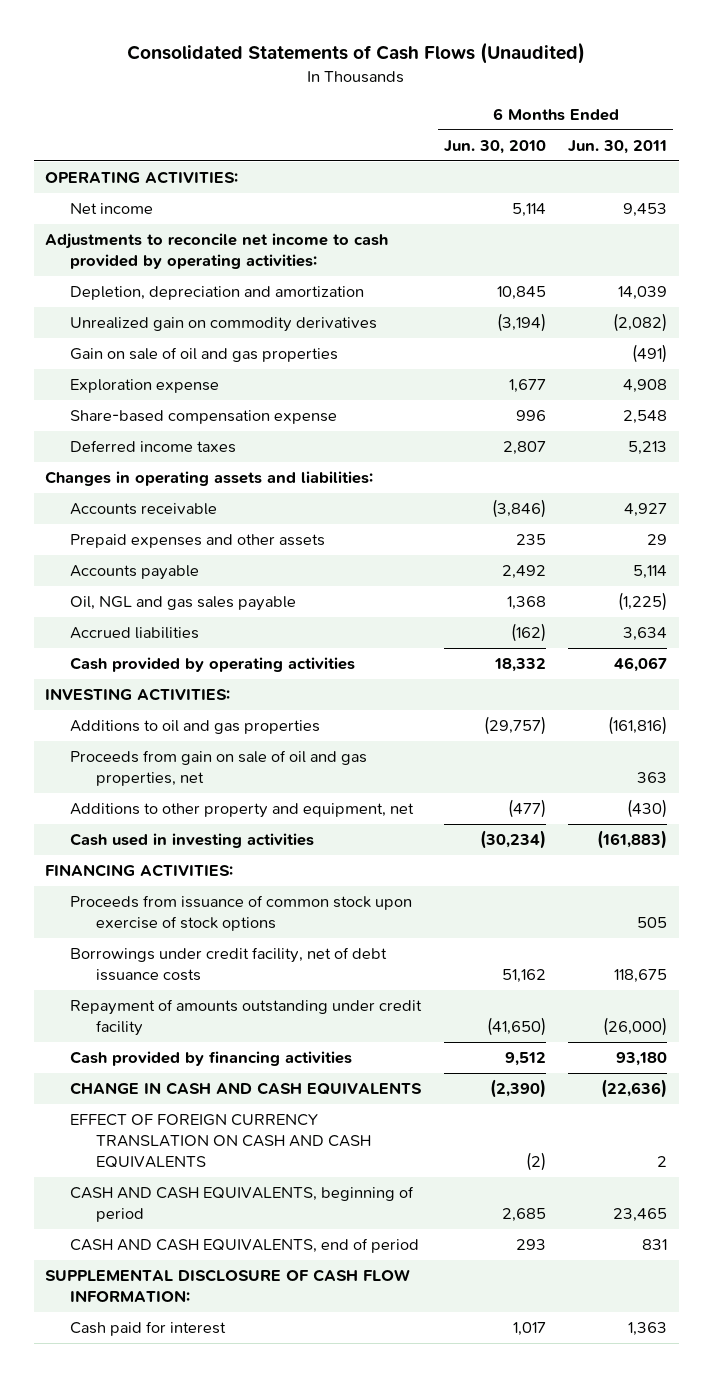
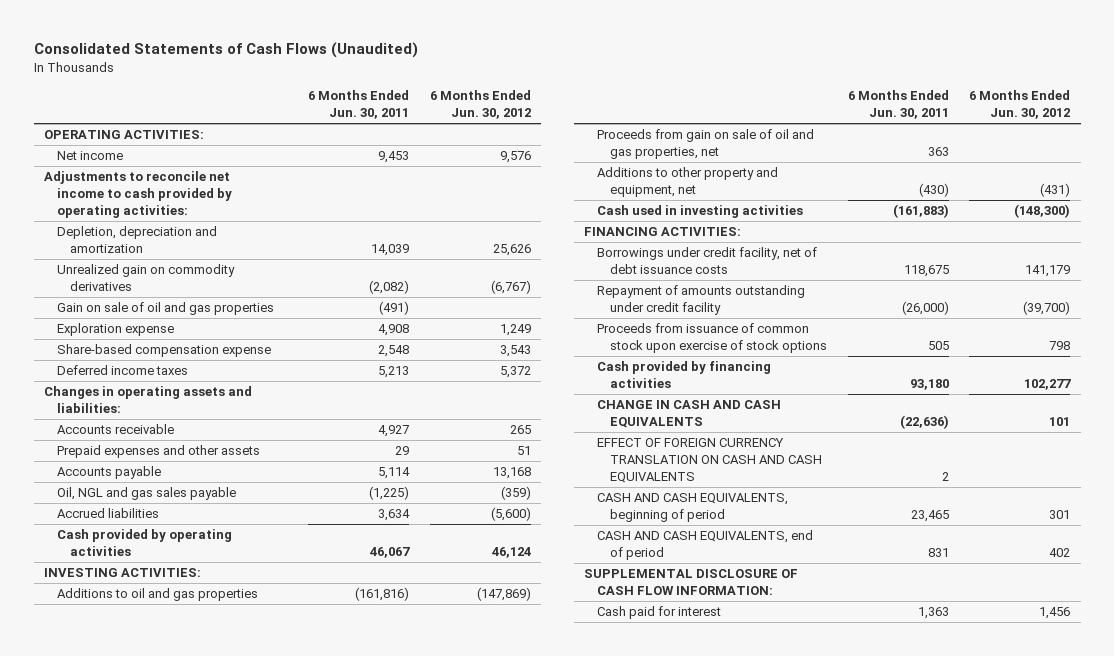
- | 6 Months Ended Jun. 30, 2010 | 6 Months Ended Jun. 30, 2011
+ | 6 Months Ended Jun. 30, 2011 | 6 Months Ended Jun. 30, 2012
moved down: Proceeds from issuance of common stock upon exercise of stock options | 505 | 798

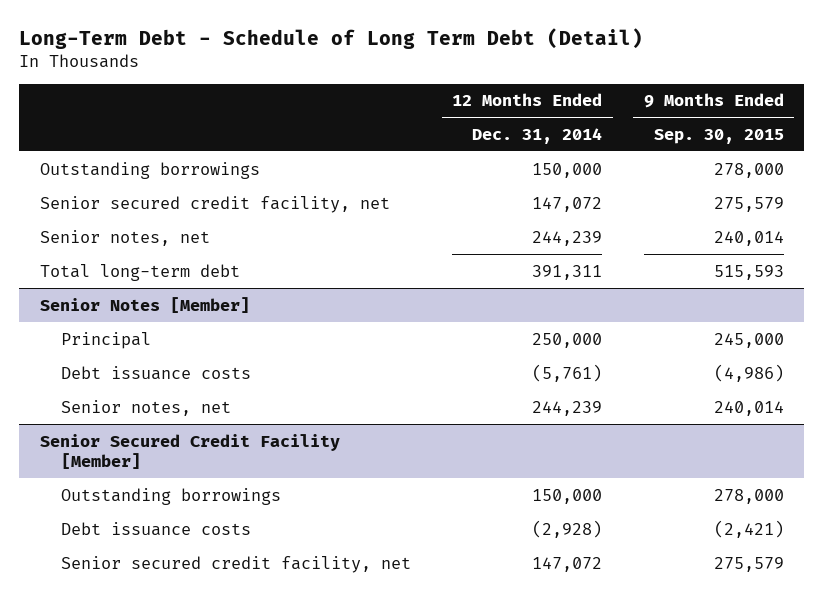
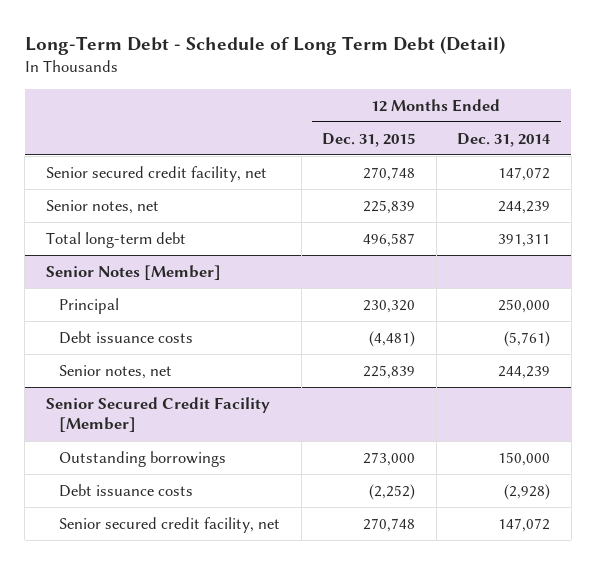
- | 12 Months Ended Dec. 31, 2014 | 9 Months Ended Sep. 30, 2015
+ | 12 Months Ended Dec. 31, 2015 | 12 Months Ended Dec. 31, 2014
- Outstanding borrowings | 150,000 | 278,000

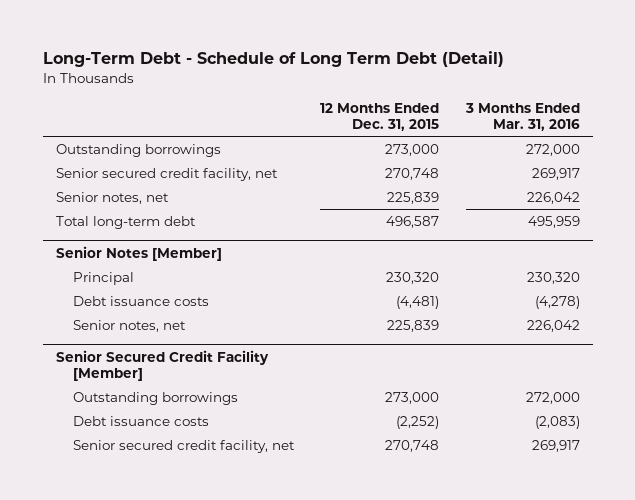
- | 12 Months Ended Dec. 31, 2015 | 12 Months Ended Dec. 31, 2014
+ | 12 Months Ended Dec. 31, 2015 | 3 Months Ended Mar. 31, 2016
+ Outstanding borrowings | 273,000 | 272,000

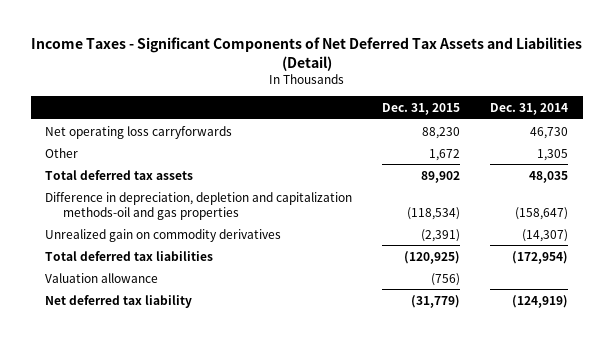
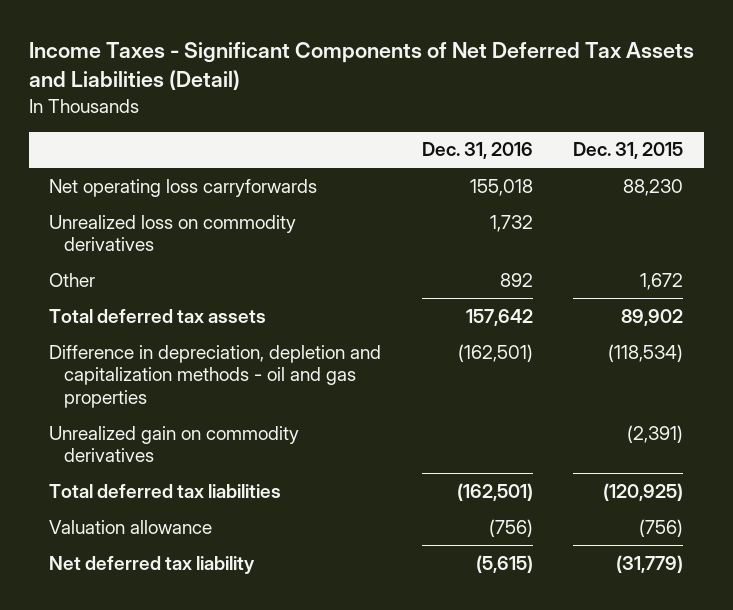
- | Dec. 31, 2015 | Dec. 31, 2014
+ | Dec. 31, 2016 | Dec. 31, 2015
+ Unrealized loss on commodity derivatives | 1,732 |
- Difference in depreciation, depletion and capitalization methods-oil and gas properties | (118,534) | (158,647)
+ Difference in depreciation, depletion and capitalization methods - oil and gas properties | (162,501) | (118,534)

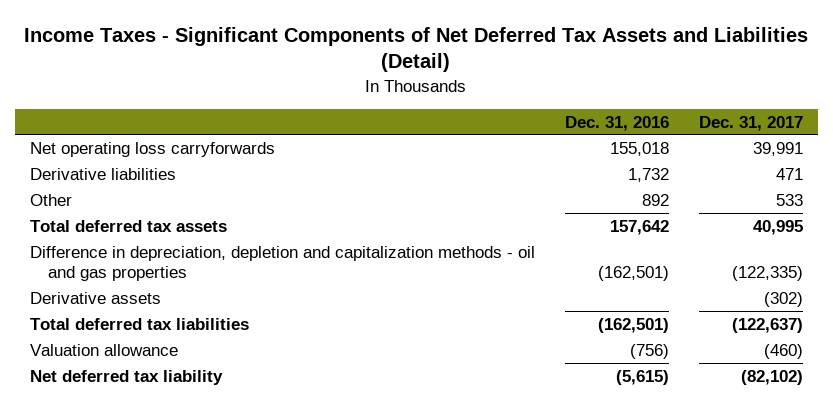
- | Dec. 31, 2016 | Dec. 31, 2015
+ | Dec. 31, 2016 | Dec. 31, 2017
- Unrealized loss on commodity derivatives | 1,732 |
+ Derivative liabilities | 1,732 | 471
- Unrealized gain on commodity derivatives | | (2,391)
+ Derivative assets | | (302)

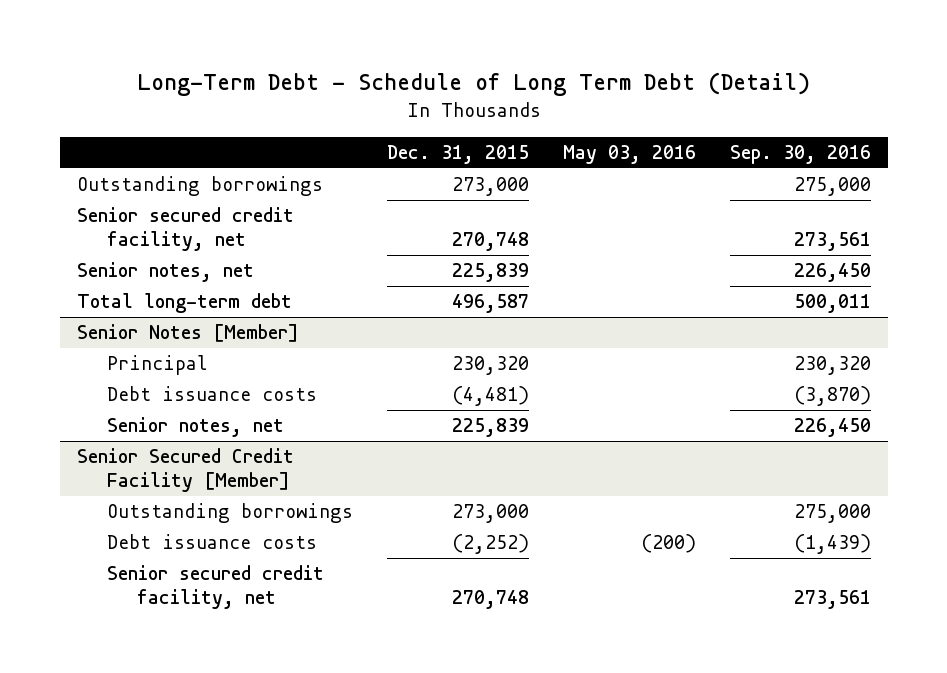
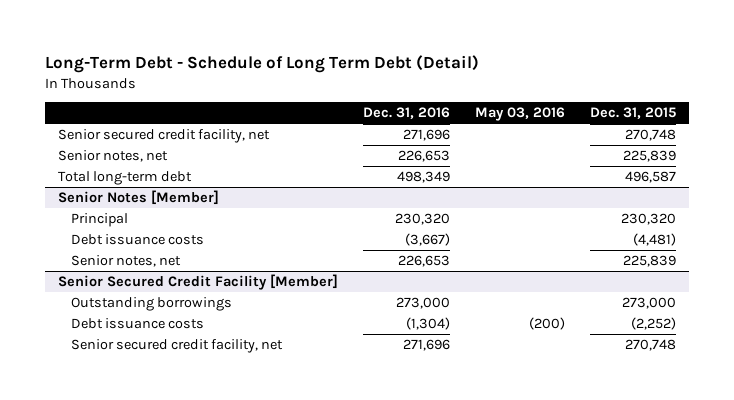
- | Dec. 31, 2015 | May 03, 2016 | Sep. 30, 2016
+ | Dec. 31, 2016 | May 03, 2016 | Dec. 31, 2015
- Outstanding borrowings | 273,000 | | 275,000

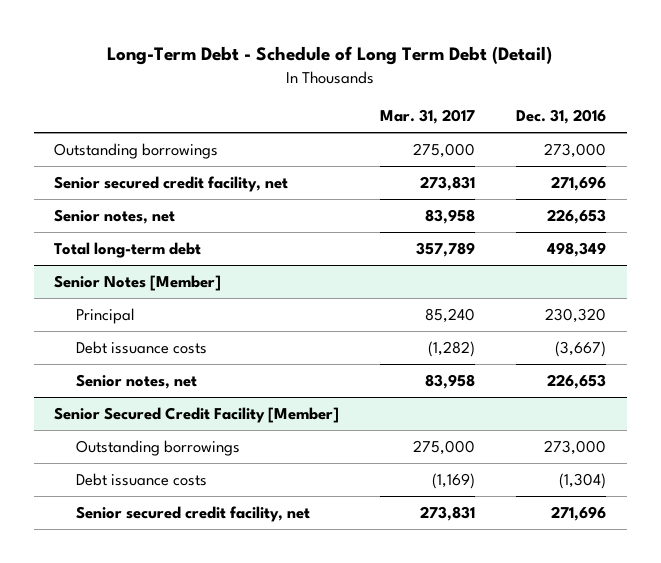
- | Dec. 31, 2016 | May 03, 2016 | Dec. 31, 2015
+ | Mar. 31, 2017 | Dec. 31, 2016
+ Outstanding borrowings | 275,000 | 273,000

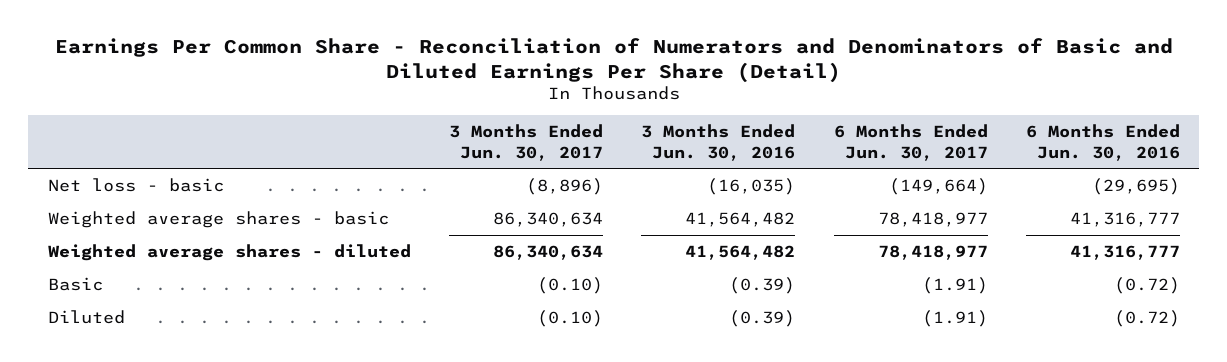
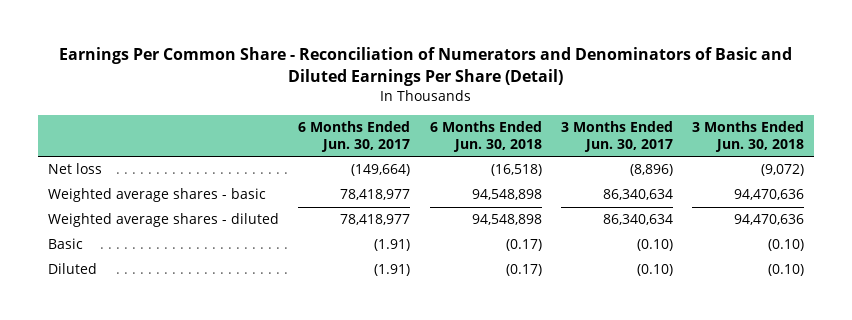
- | 3 Months Ended Jun. 30, 2017 | 3 Months Ended Jun. 30, 2016 | 6 Months Ended Jun. 30, 2017 | 6 Months Ended Jun. 30, 2016
+ | 6 Months Ended Jun. 30, 2017 | 6 Months Ended Jun. 30, 2018 | 3 Months Ended Jun. 30, 2017 | 3 Months Ended Jun. 30, 2018
- Net loss - basic | (8,896) | (16,035) | (149,664) | (29,695)
+ Net loss | (149,664) | (16,518) | (8,896) | (9,072)

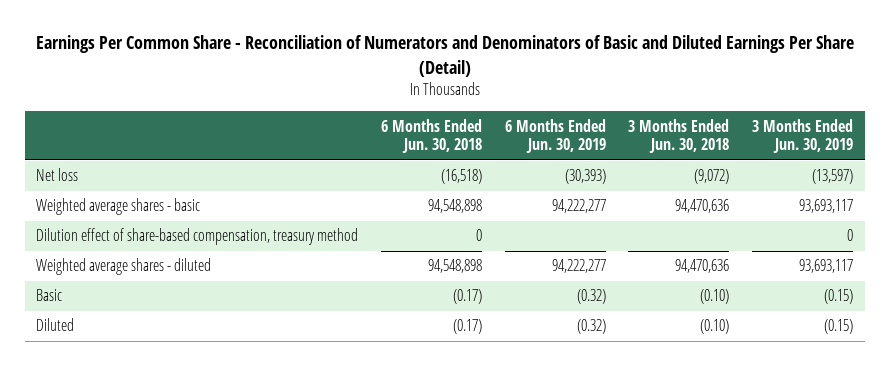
- | 6 Months Ended Jun. 30, 2017 | 6 Months Ended Jun. 30, 2018 | 3 Months Ended Jun. 30, 2017 | 3 Months Ended Jun. 30, 2018
+ | 6 Months Ended Jun. 30, 2018 | 6 Months Ended Jun. 30, 2019 | 3 Months Ended Jun. 30, 2018 | 3 Months Ended Jun. 30, 2019
+ Dilution effect of share-based compensation, treasury method | 0 | | | 0

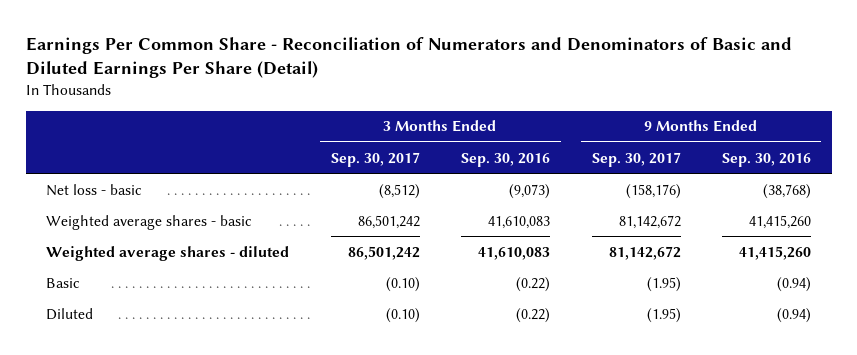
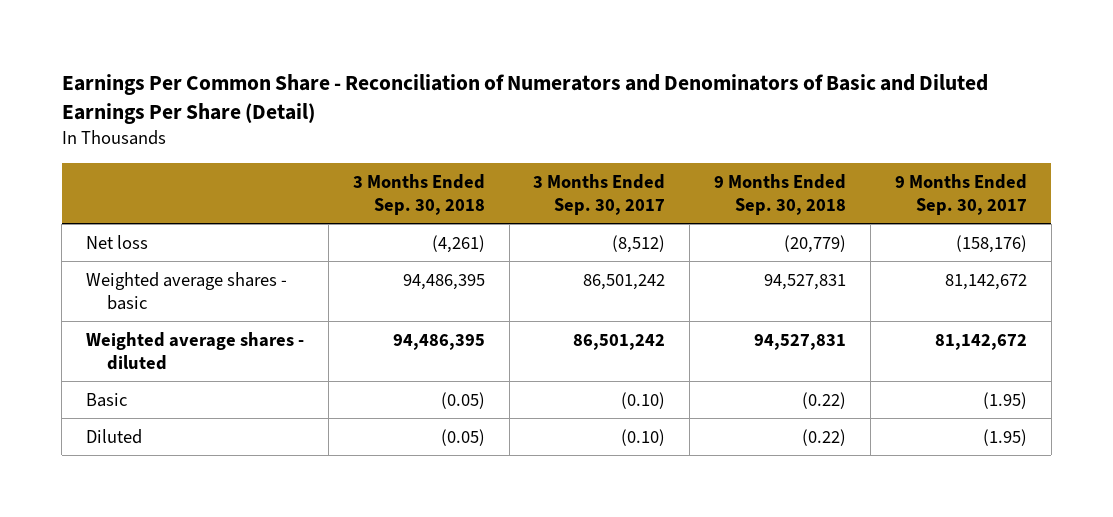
- | 3 Months Ended Sep. 30, 2017 | 3 Months Ended Sep. 30, 2016 | 9 Months Ended Sep. 30, 2017 | 9 Months Ended Sep. 30, 2016
+ | 3 Months Ended Sep. 30, 2018 | 3 Months Ended Sep. 30, 2017 | 9 Months Ended Sep. 30, 2018 | 9 Months Ended Sep. 30, 2017
- Net loss - basic | (8,512) | (9,073) | (158,176) | (38,768)
+ Net loss | (4,261) | (8,512) | (20,779) | (158,176)

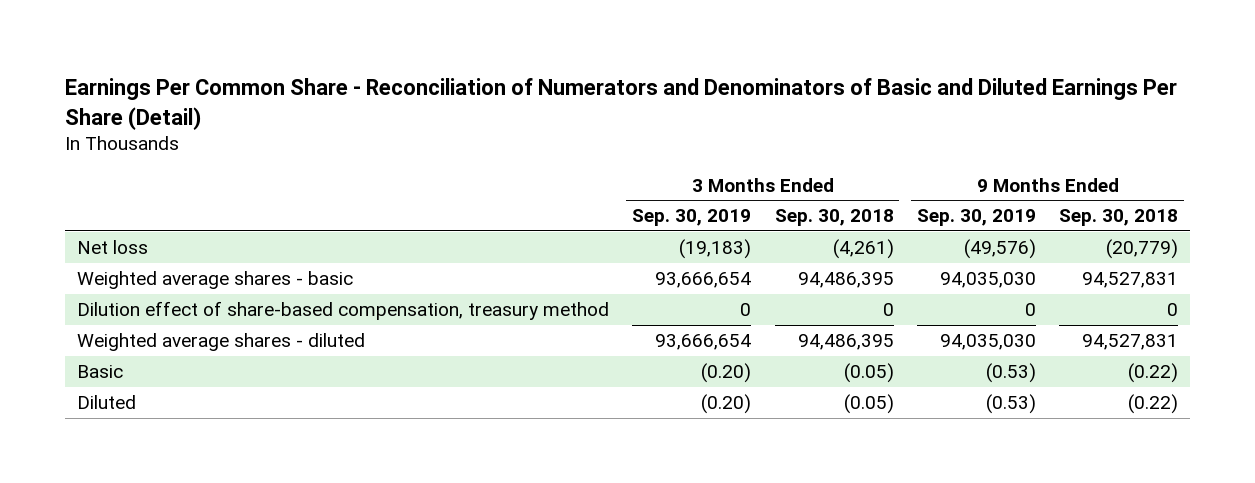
- | 3 Months Ended Sep. 30, 2018 | 3 Months Ended Sep. 30, 2017 | 9 Months Ended Sep. 30, 2018 | 9 Months Ended Sep. 30, 2017
+ | 3 Months Ended Sep. 30, 2019 | 3 Months Ended Sep. 30, 2018 | 9 Months Ended Sep. 30, 2019 | 9 Months Ended Sep. 30, 2018
+ Dilution effect of share-based compensation, treasury method | 0 | 0 | 0 | 0

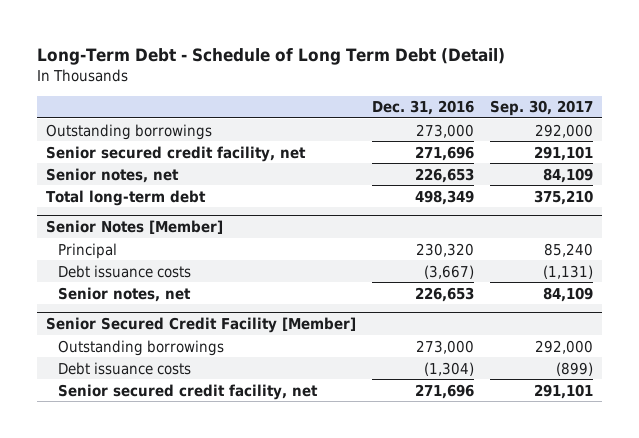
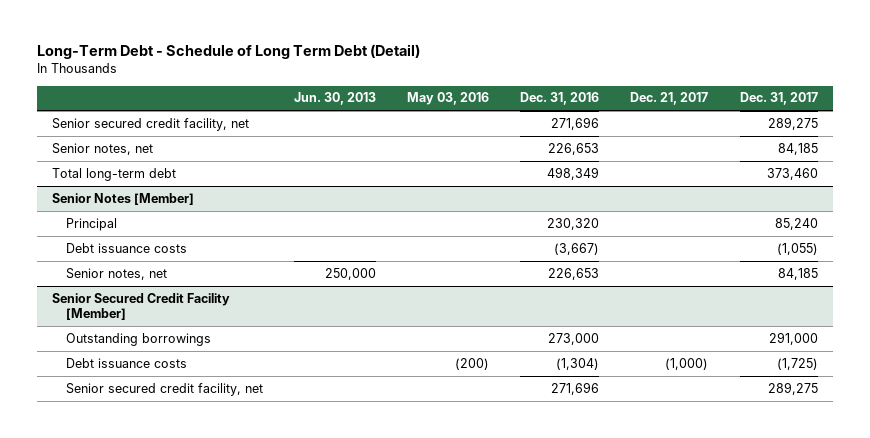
- | Dec. 31, 2016 | Sep. 30, 2017
+ | Jun. 30, 2013 | May 03, 2016 | Dec. 31, 2016 | Dec. 21, 2017 | Dec. 31, 2017
- Outstanding borrowings | 273,000 | 292,000

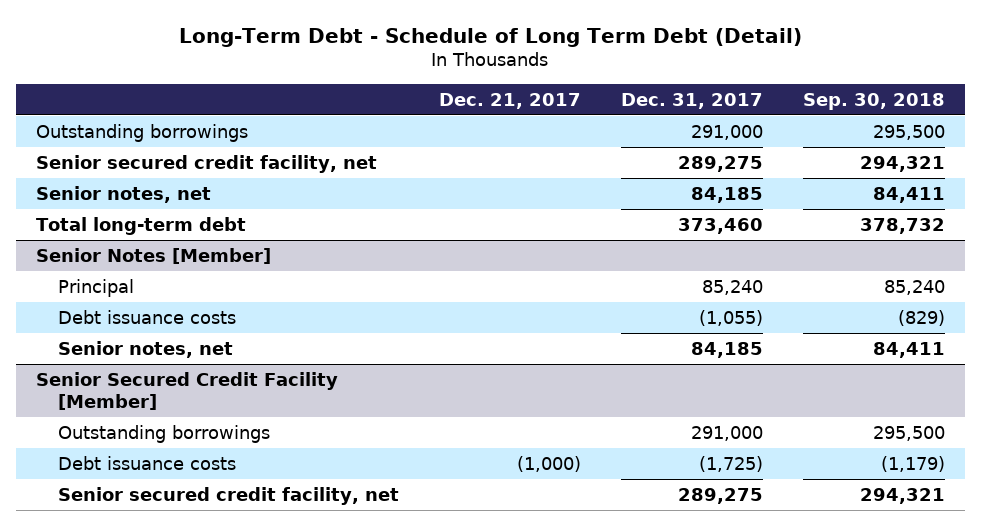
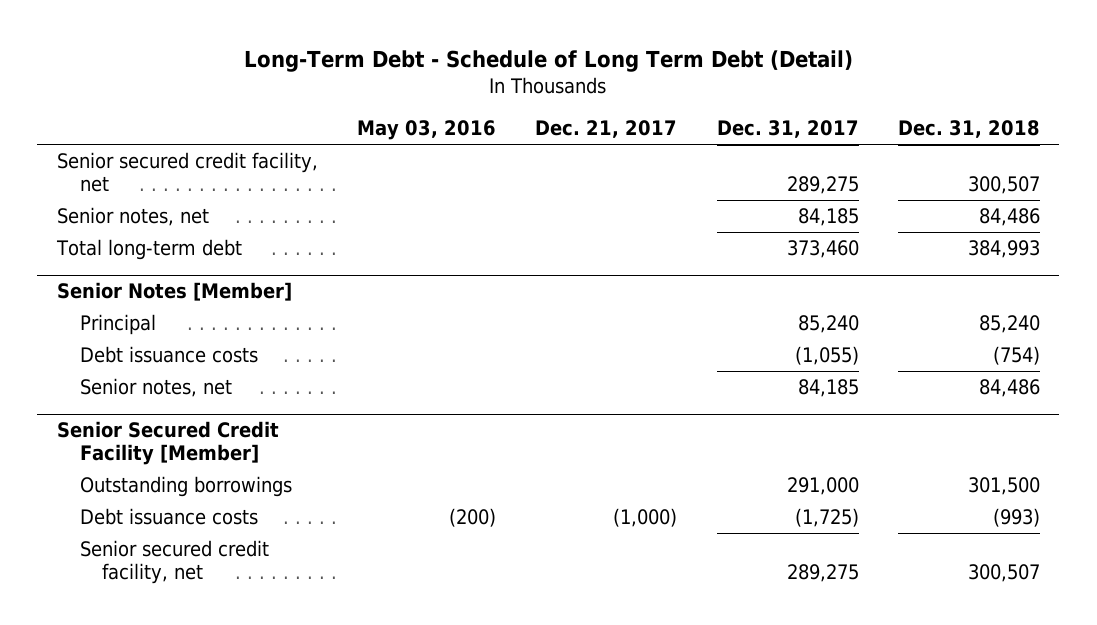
- | Dec. 21, 2017 | Dec. 31, 2017 | Sep. 30, 2018
+ | May 03, 2016 | Dec. 21, 2017 | Dec. 31, 2017 | Dec. 31, 2018
- Outstanding borrowings | | 291,000 | 295,500

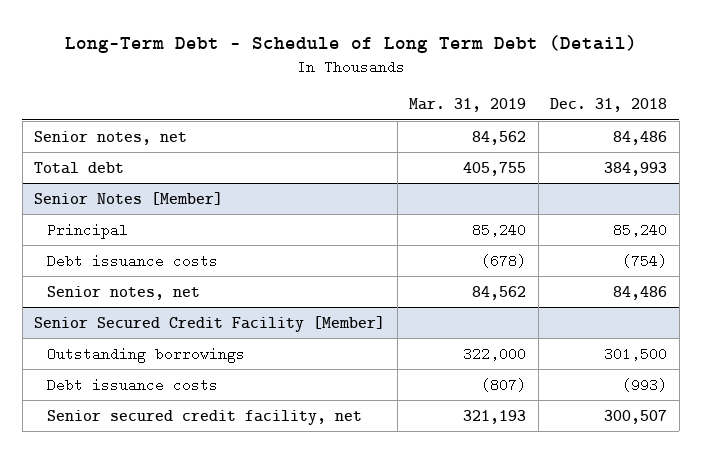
- | May 03, 2016 | Dec. 21, 2017 | Dec. 31, 2017 | Dec. 31, 2018
+ | Mar. 31, 2019 | Dec. 31, 2018
- Senior secured credit facility, net | | | 289,275 | 300,507
- Total long-term debt | | | 373,460 | 384,993
+ Total debt | 405,755 | 384,993

